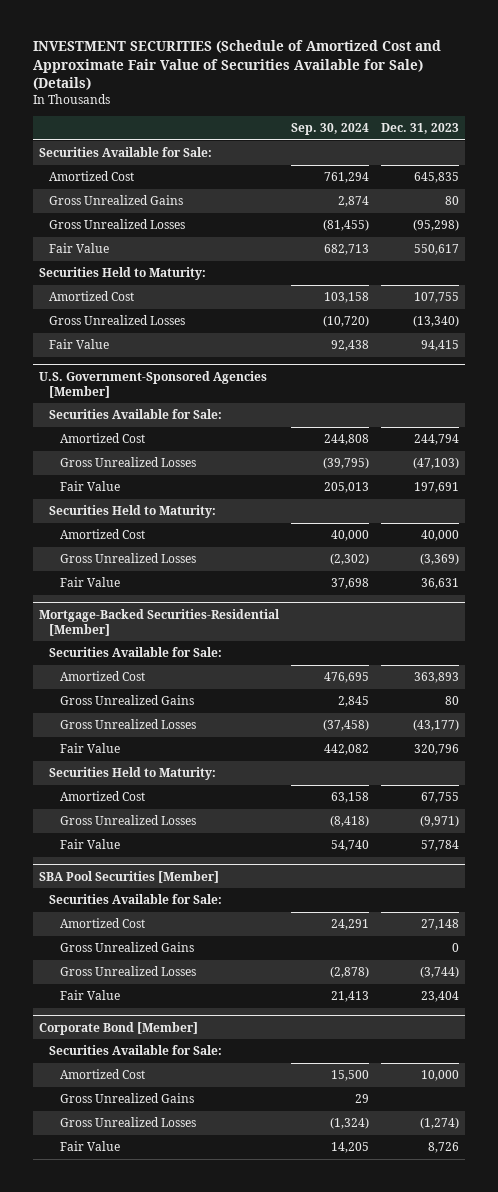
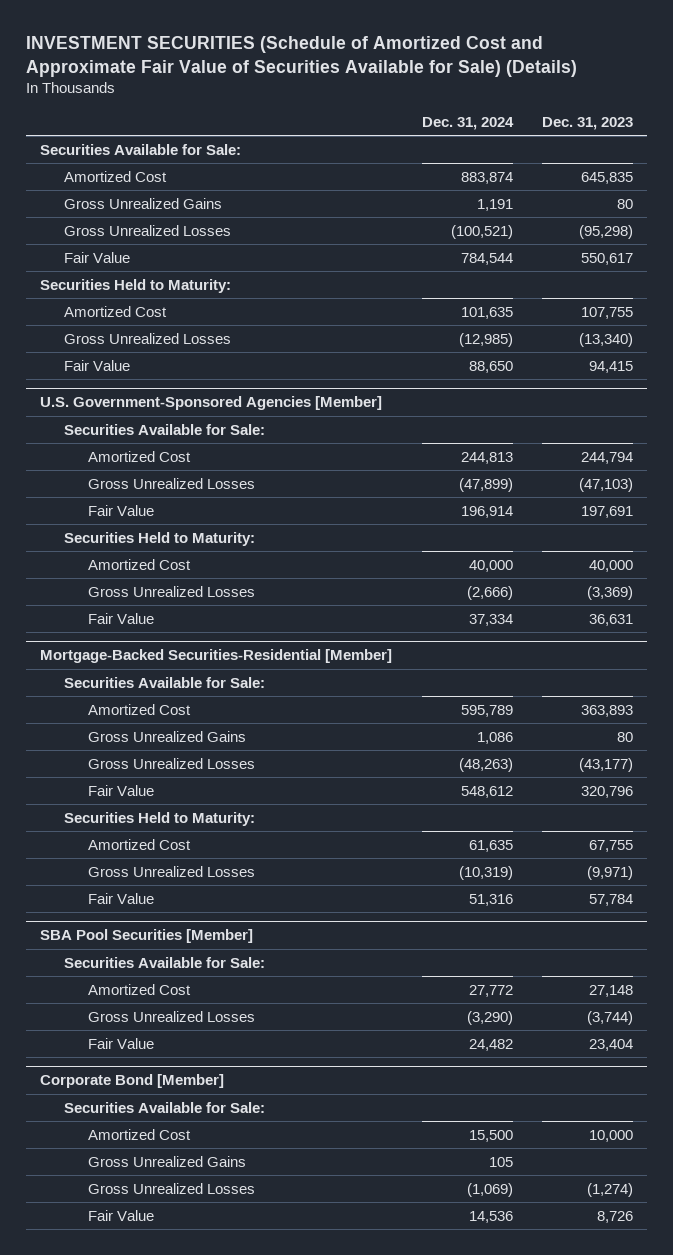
- | Sep. 30, 2024 | Dec. 31, 2023
+ | Dec. 31, 2024 | Dec. 31, 2023
@ SBA Pool Securities [Member]
- Gross Unrealized Gains | | 0

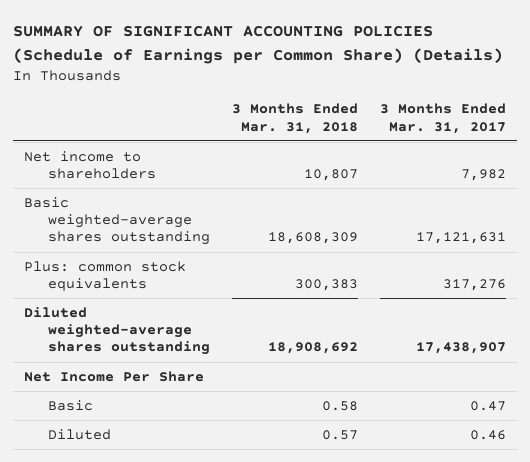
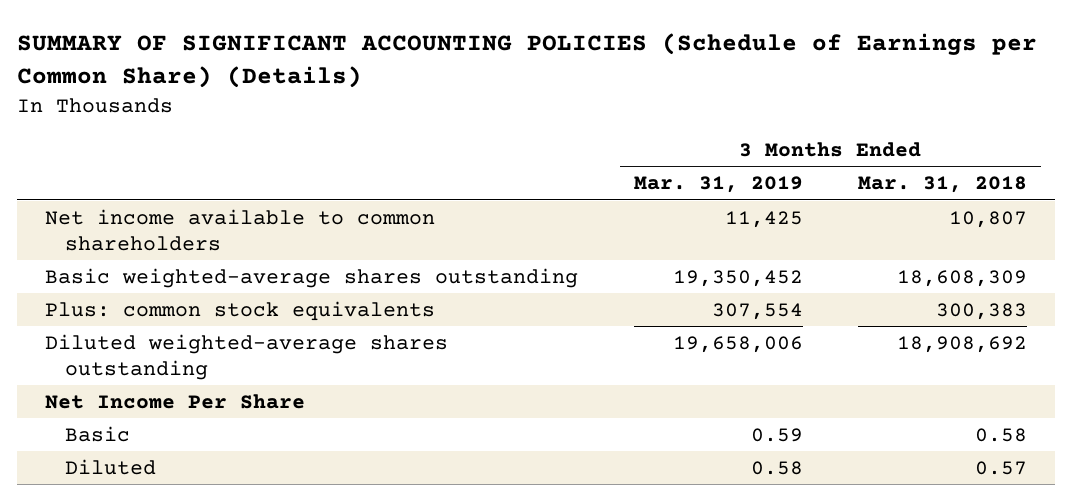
- | 3 Months Ended Mar. 31, 2018 | 3 Months Ended Mar. 31, 2017
+ | 3 Months Ended Mar. 31, 2019 | 3 Months Ended Mar. 31, 2018
- Net income to shareholders | 10,807 | 7,982
+ Net income available to common shareholders | 11,425 | 10,807

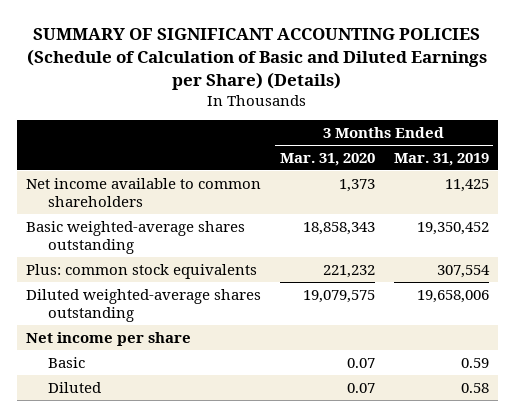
- SUMMARY OF SIGNIFICANT ACCOUNTING POLICIES (Schedule of Earnings per Common Share) (Details)
+ SUMMARY OF SIGNIFICANT ACCOUNTING POLICIES (Schedule of Calculation of Basic and Diluted Earnings per Share) (Details)
- | 3 Months Ended Mar. 31, 2019 | 3 Months Ended Mar. 31, 2018
+ | 3 Months Ended Mar. 31, 2020 | 3 Months Ended Mar. 31, 2019
- Net Income Per Share
+ Net income per share

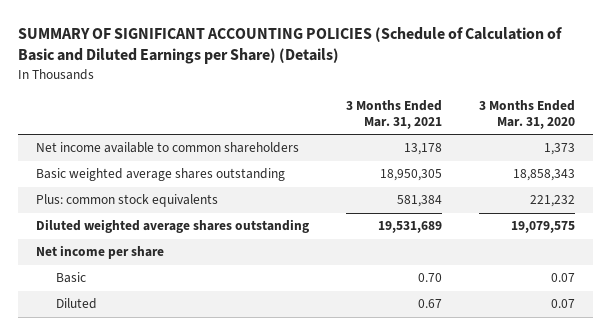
- | 3 Months Ended Mar. 31, 2020 | 3 Months Ended Mar. 31, 2019
+ | 3 Months Ended Mar. 31, 2021 | 3 Months Ended Mar. 31, 2020
- Basic weighted-average shares outstanding | 18,858,343 | 19,350,452
+ Basic weighted average shares outstanding | 18,950,305 | 18,858,343
- Diluted weighted-average shares outstanding | 19,079,575 | 19,658,006
+ Diluted weighted average shares outstanding | 19,531,689 | 19,079,575

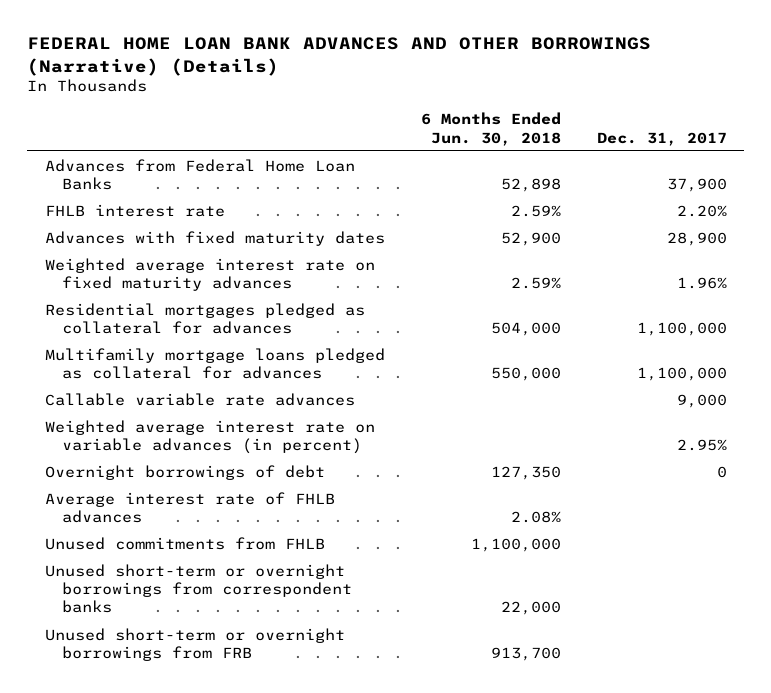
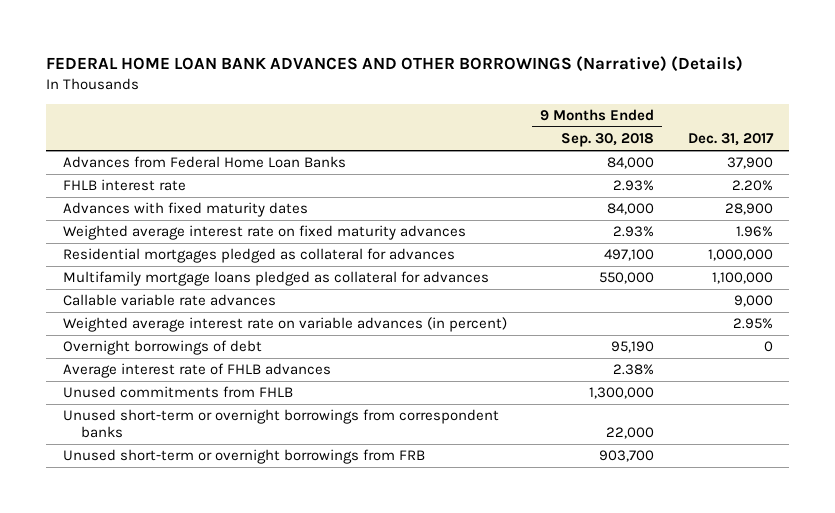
- | 6 Months Ended Jun. 30, 2018 | Dec. 31, 2017
+ | 9 Months Ended Sep. 30, 2018 | Dec. 31, 2017
- Residential mortgages pledged as collateral for advances | 504,000 | 1,100,000
+ Residential mortgages pledged as collateral for advances | 497,100 | 1,000,000

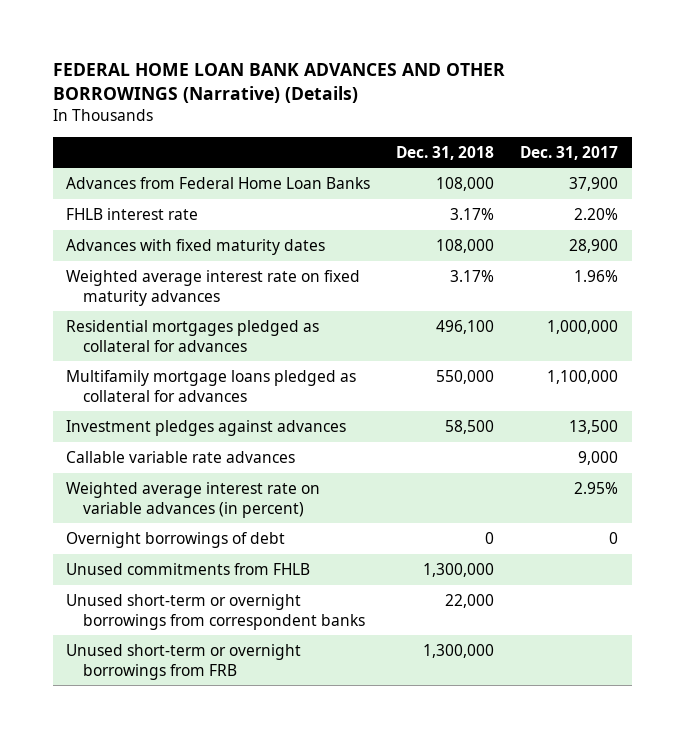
- | 9 Months Ended Sep. 30, 2018 | Dec. 31, 2017
+ | Dec. 31, 2018 | Dec. 31, 2017
+ Investment pledges against advances | 58,500 | 13,500
- Average interest rate of FHLB advances | 2.38% |

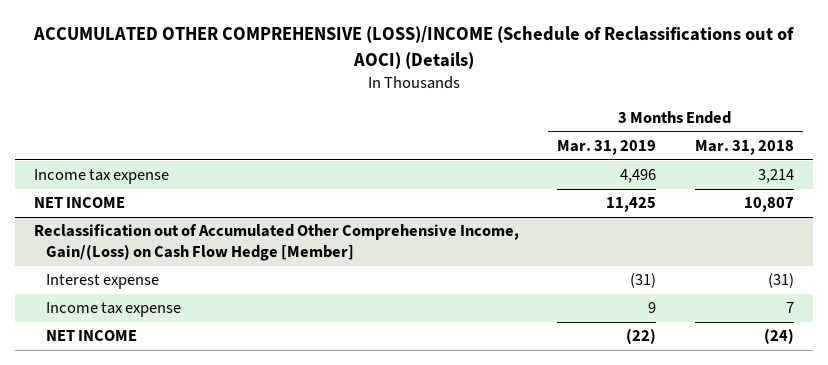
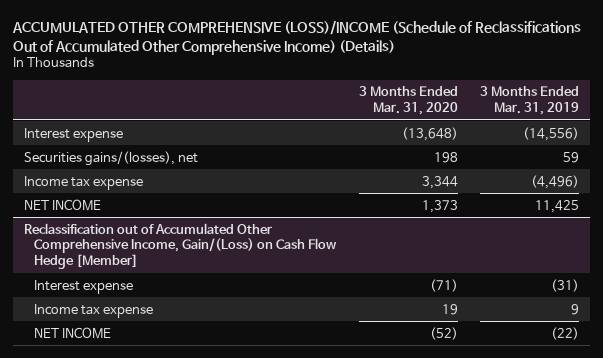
- ACCUMULATED OTHER COMPREHENSIVE (LOSS)/INCOME (Schedule of Reclassifications out of AOCI) (Details)
+ ACCUMULATED OTHER COMPREHENSIVE (LOSS)/INCOME (Schedule of Reclassifications Out of Accumulated Other Comprehensive Income) (Details)
- | 3 Months Ended Mar. 31, 2019 | 3 Months Ended Mar. 31, 2018
+ | 3 Months Ended Mar. 31, 2020 | 3 Months Ended Mar. 31, 2019
- Income tax expense | 4,496 | 3,214
+ Interest expense | (13,648) | (14,556)
+ Securities gains/(losses), net | 198 | 59
+ Income tax expense | 3,344 | (4,496)

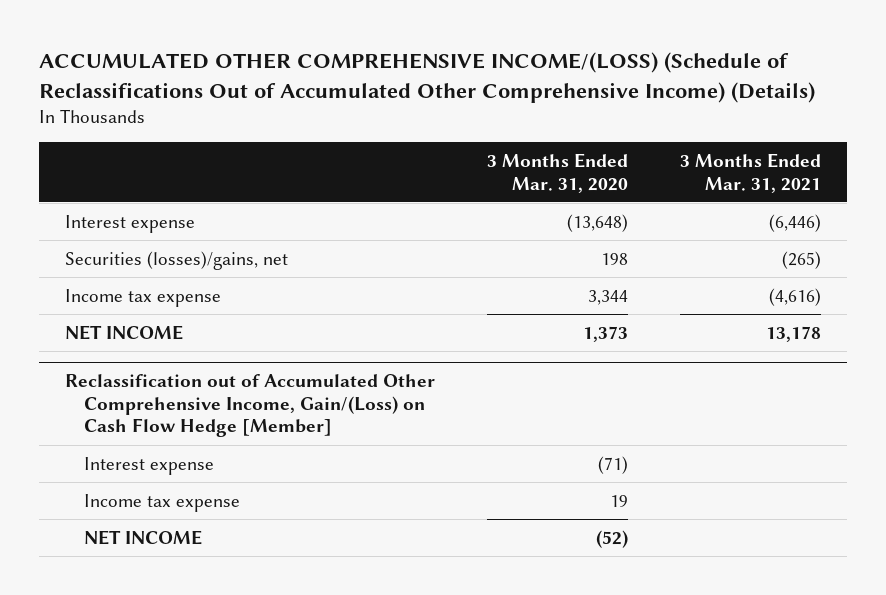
- ACCUMULATED OTHER COMPREHENSIVE (LOSS)/INCOME (Schedule of Reclassifications Out of Accumulated Other Comprehensive Income) (Details)
+ ACCUMULATED OTHER COMPREHENSIVE INCOME/(LOSS) (Schedule of Reclassifications Out of Accumulated Other Comprehensive Income) (Details)
- | 3 Months Ended Mar. 31, 2020 | 3 Months Ended Mar. 31, 2019
+ | 3 Months Ended Mar. 31, 2020 | 3 Months Ended Mar. 31, 2021
- Securities gains/(losses), net | 198 | 59
+ Securities (losses)/gains, net | 198 | (265)

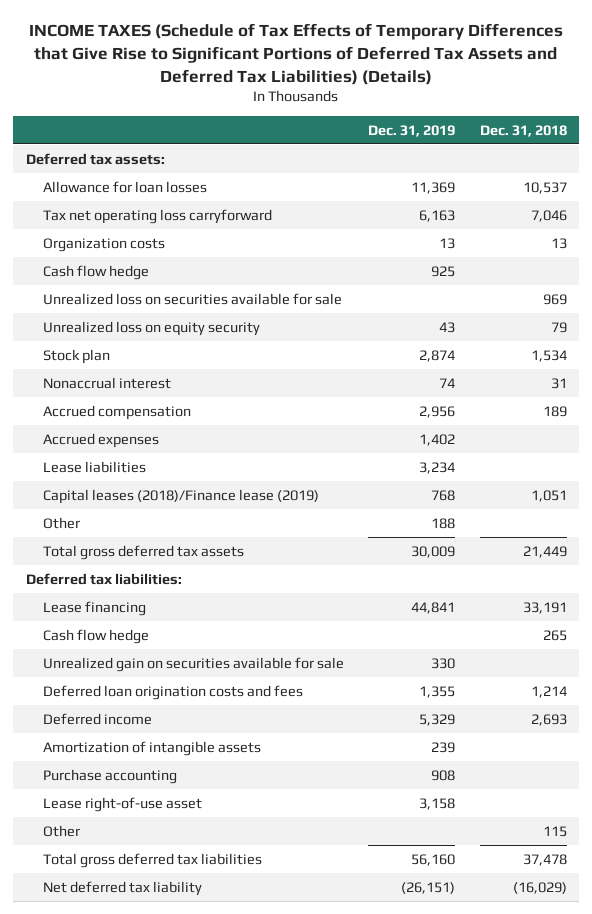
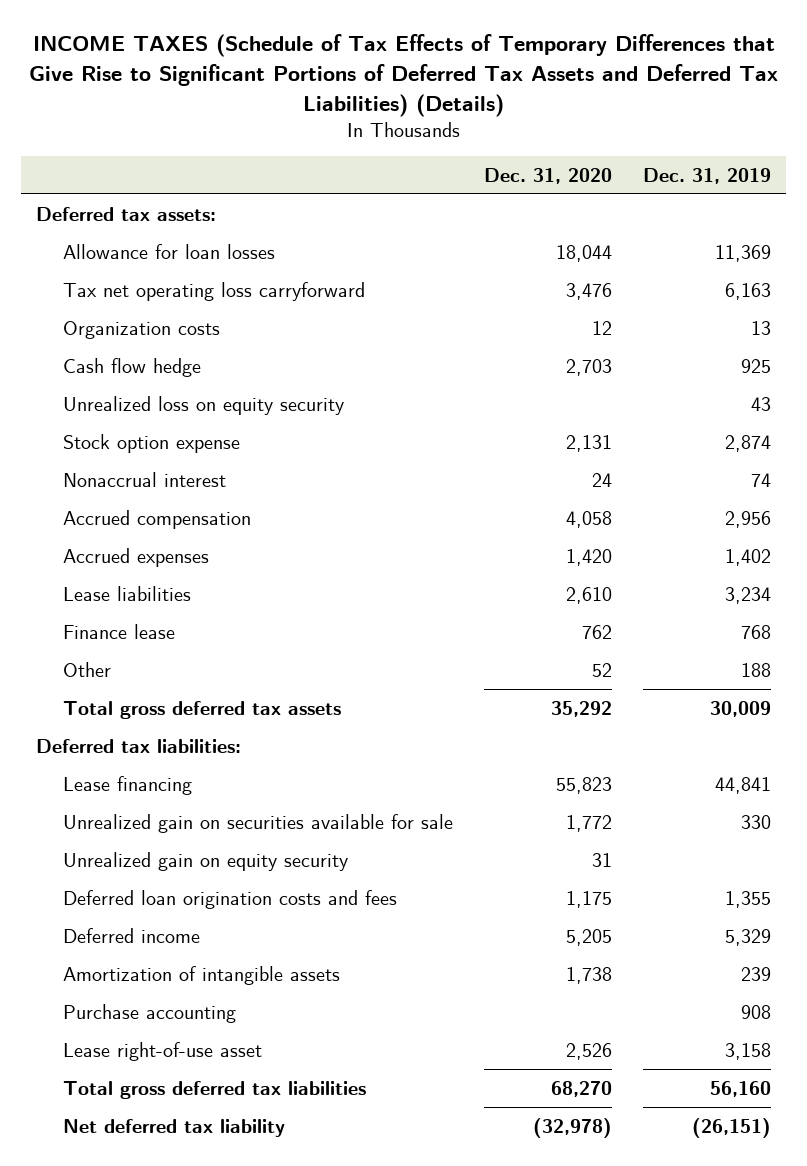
- | Dec. 31, 2019 | Dec. 31, 2018
+ | Dec. 31, 2020 | Dec. 31, 2019
- Unrealized loss on securities available for sale | | 969
- Stock plan | 2,874 | 1,534
+ Stock option expense | 2,131 | 2,874
- Capital leases (2018)/Finance lease (2019) | 768 | 1,051
+ Finance lease | 762 | 768
- Cash flow hedge | | 265
+ Unrealized gain on equity security | 31 |
- Other | | 115

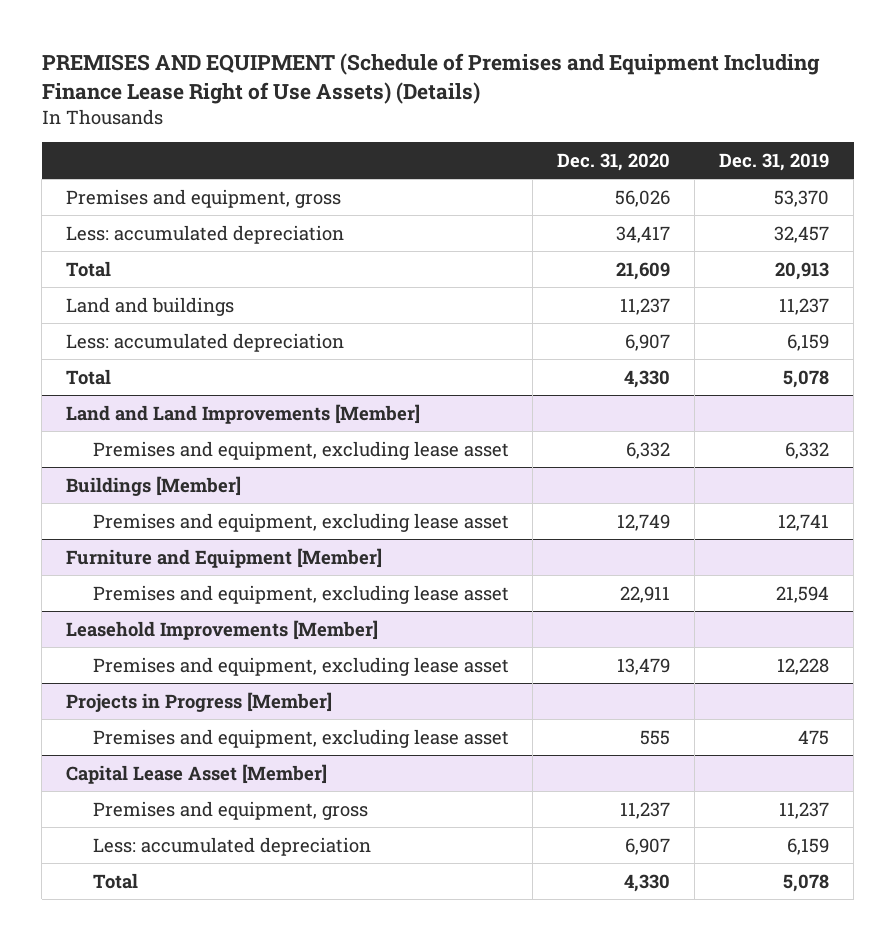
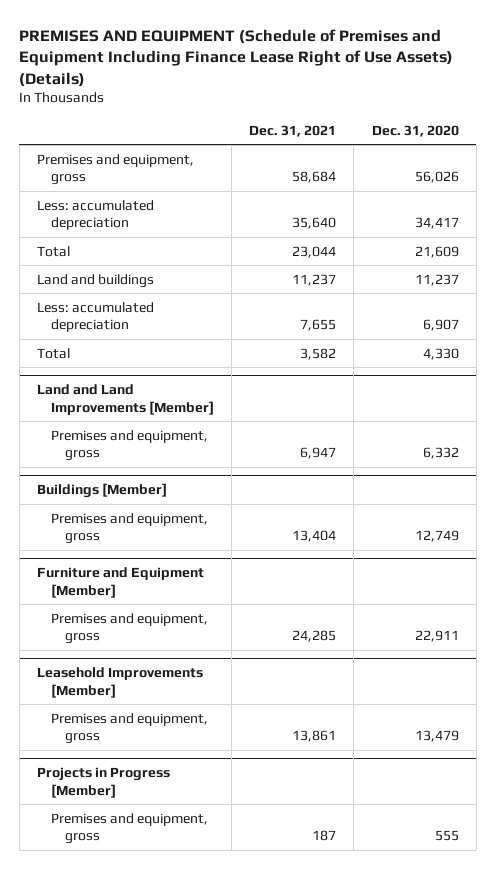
- | Dec. 31, 2020 | Dec. 31, 2019
+ | Dec. 31, 2021 | Dec. 31, 2020
@ Land and Land Improvements [Member]
- Premises and equipment, excluding lease asset | 6,332 | 6,332
+ Premises and equipment, gross | 6,947 | 6,332
@ Buildings [Member]
- Premises and equipment, excluding lease asset | 12,749 | 12,741
+ Premises and equipment, gross | 13,404 | 12,749
@ Furniture and Equipment [Member]
- Premises and equipment, excluding lease asset | 22,911 | 21,594
+ Premises and equipment, gross | 24,285 | 22,911
@ Leasehold Improvements [Member]
- Premises and equipment, excluding lease asset | 13,479 | 12,228
+ Premises and equipment, gross | 13,861 | 13,479
@ Projects in Progress [Member]
- Premises and equipment, excluding lease asset | 555 | 475
- Capital Lease Asset [Member]
- Premises and equipment, gross | 11,237 | 11,237
- Less: accumulated depreciation | 6,907 | 6,159
- Total | 4,330 | 5,078
@ Projects in Progress [Member]
+ Premises and equipment, gross | 187 | 555

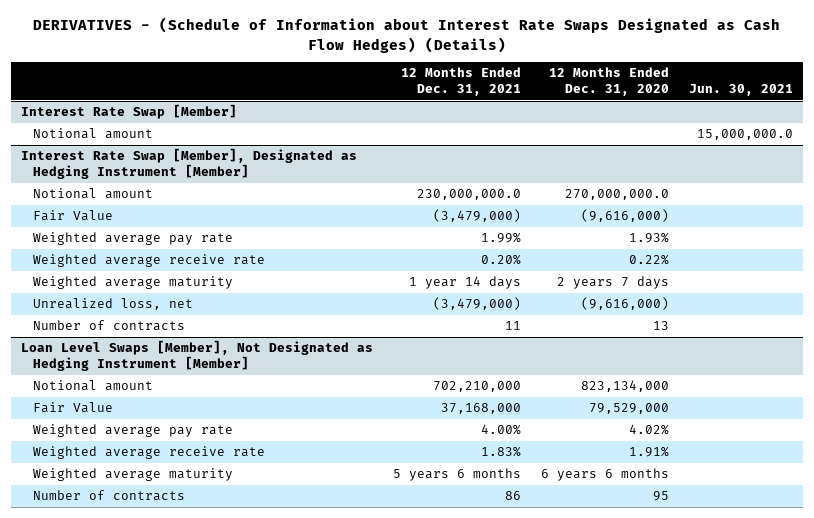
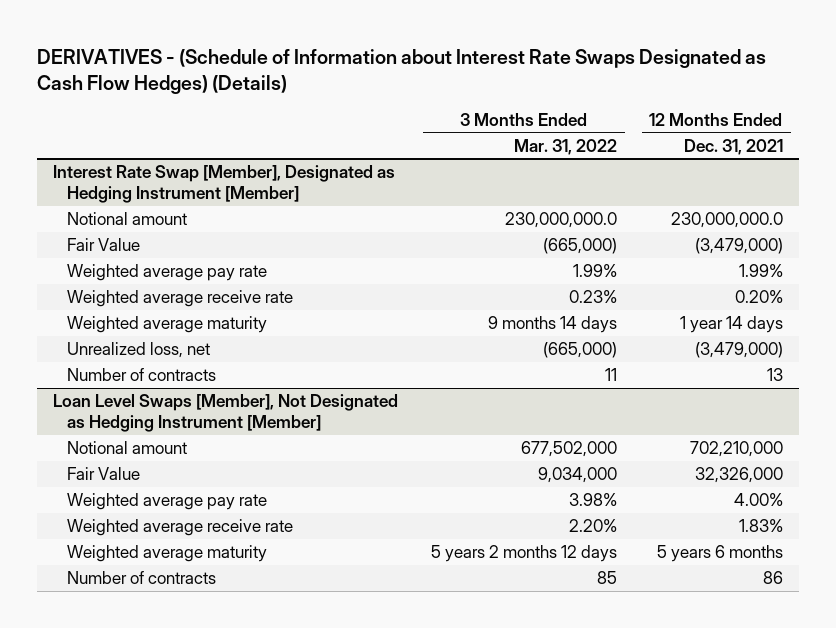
- | 12 Months Ended Dec. 31, 2021 | 12 Months Ended Dec. 31, 2020 | Jun. 30, 2021
+ | 3 Months Ended Mar. 31, 2022 | 12 Months Ended Dec. 31, 2021
- Interest Rate Swap [Member]
- Notional amount | | | 15,000,000.0
@ Interest Rate Swap [Member], Designated as Hedging Instrument [Member]
- Number of contracts | 11 | 13 |
+ Number of contracts | 11 | 13
@ Loan Level Swaps [Member], Not Designated as Hedging Instrument [Member]
- Fair Value | 37,168,000 | 79,529,000 |
+ Fair Value | 9,034,000 | 32,326,000

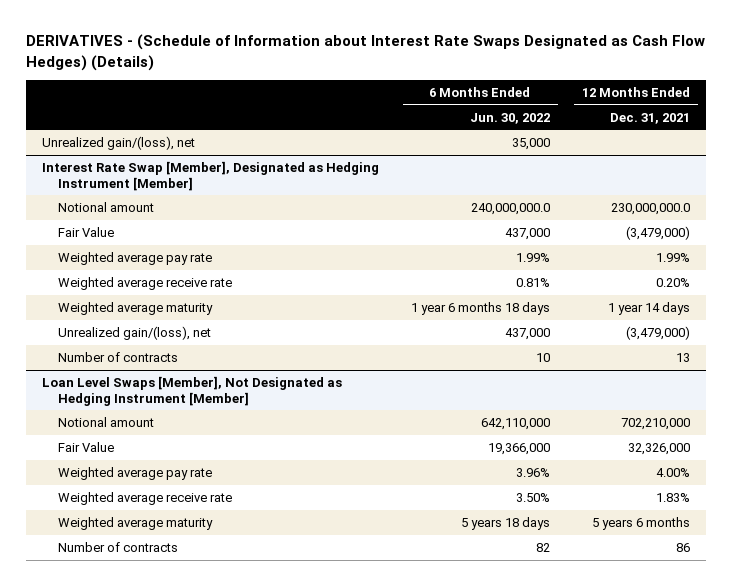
- | 3 Months Ended Mar. 31, 2022 | 12 Months Ended Dec. 31, 2021
+ | 6 Months Ended Jun. 30, 2022 | 12 Months Ended Dec. 31, 2021
+ Unrealized gain/(loss), net | 35,000 |
@ Interest Rate Swap [Member], Designated as Hedging Instrument [Member]
- Unrealized loss, net | (665,000) | (3,479,000)
+ Unrealized gain/(loss), net | 437,000 | (3,479,000)

